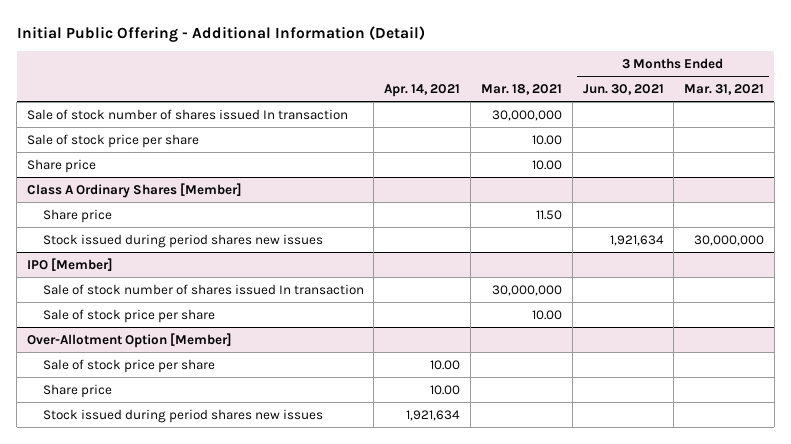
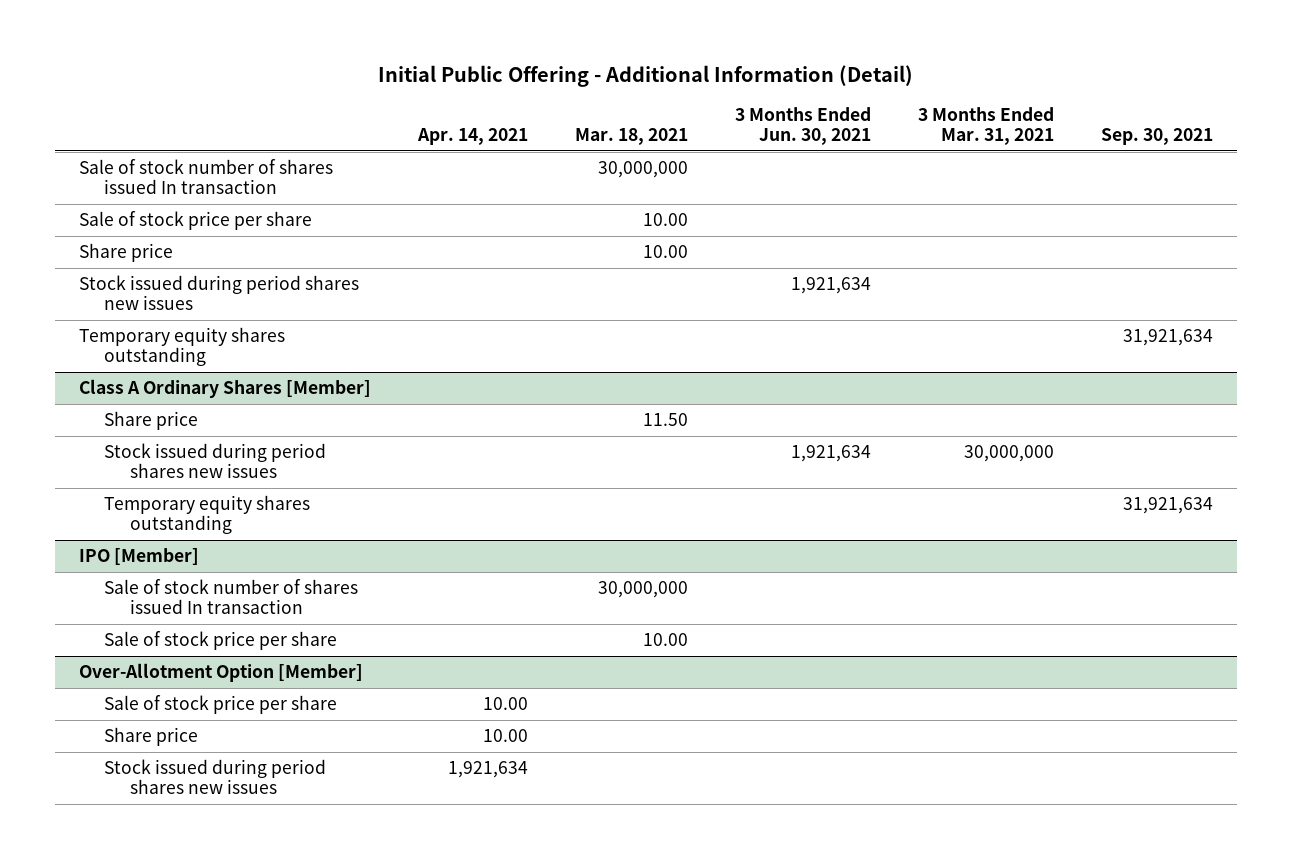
- | Apr. 14, 2021 | Mar. 18, 2021 | 3 Months Ended Jun. 30, 2021 | 3 Months Ended Mar. 31, 2021
+ | Apr. 14, 2021 | Mar. 18, 2021 | 3 Months Ended Jun. 30, 2021 | 3 Months Ended Mar. 31, 2021 | Sep. 30, 2021
+ Stock issued during period shares new issues | | | 1,921,634 | |
+ Temporary equity shares outstanding | | | | | 31,921,634
@ Class A Ordinary Shares [Member]
+ Temporary equity shares outstanding | | | | | 31,921,634

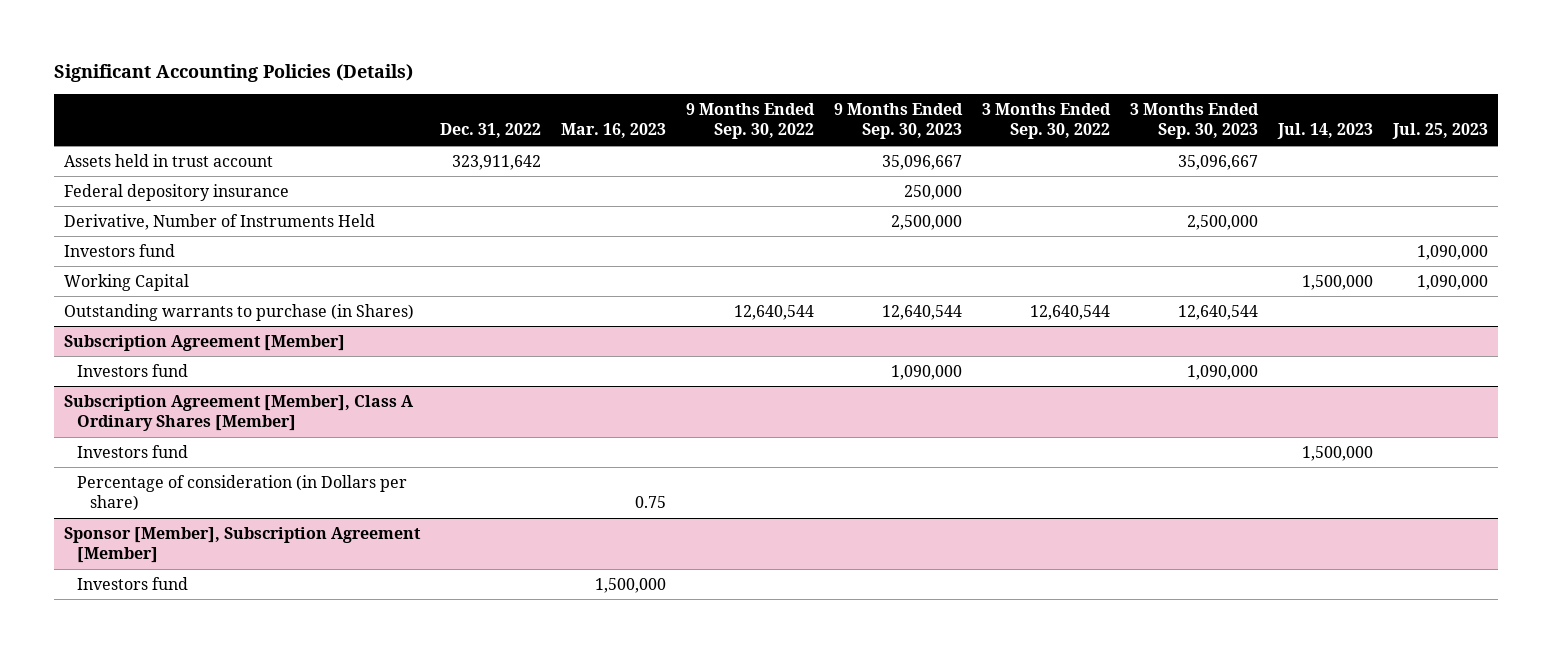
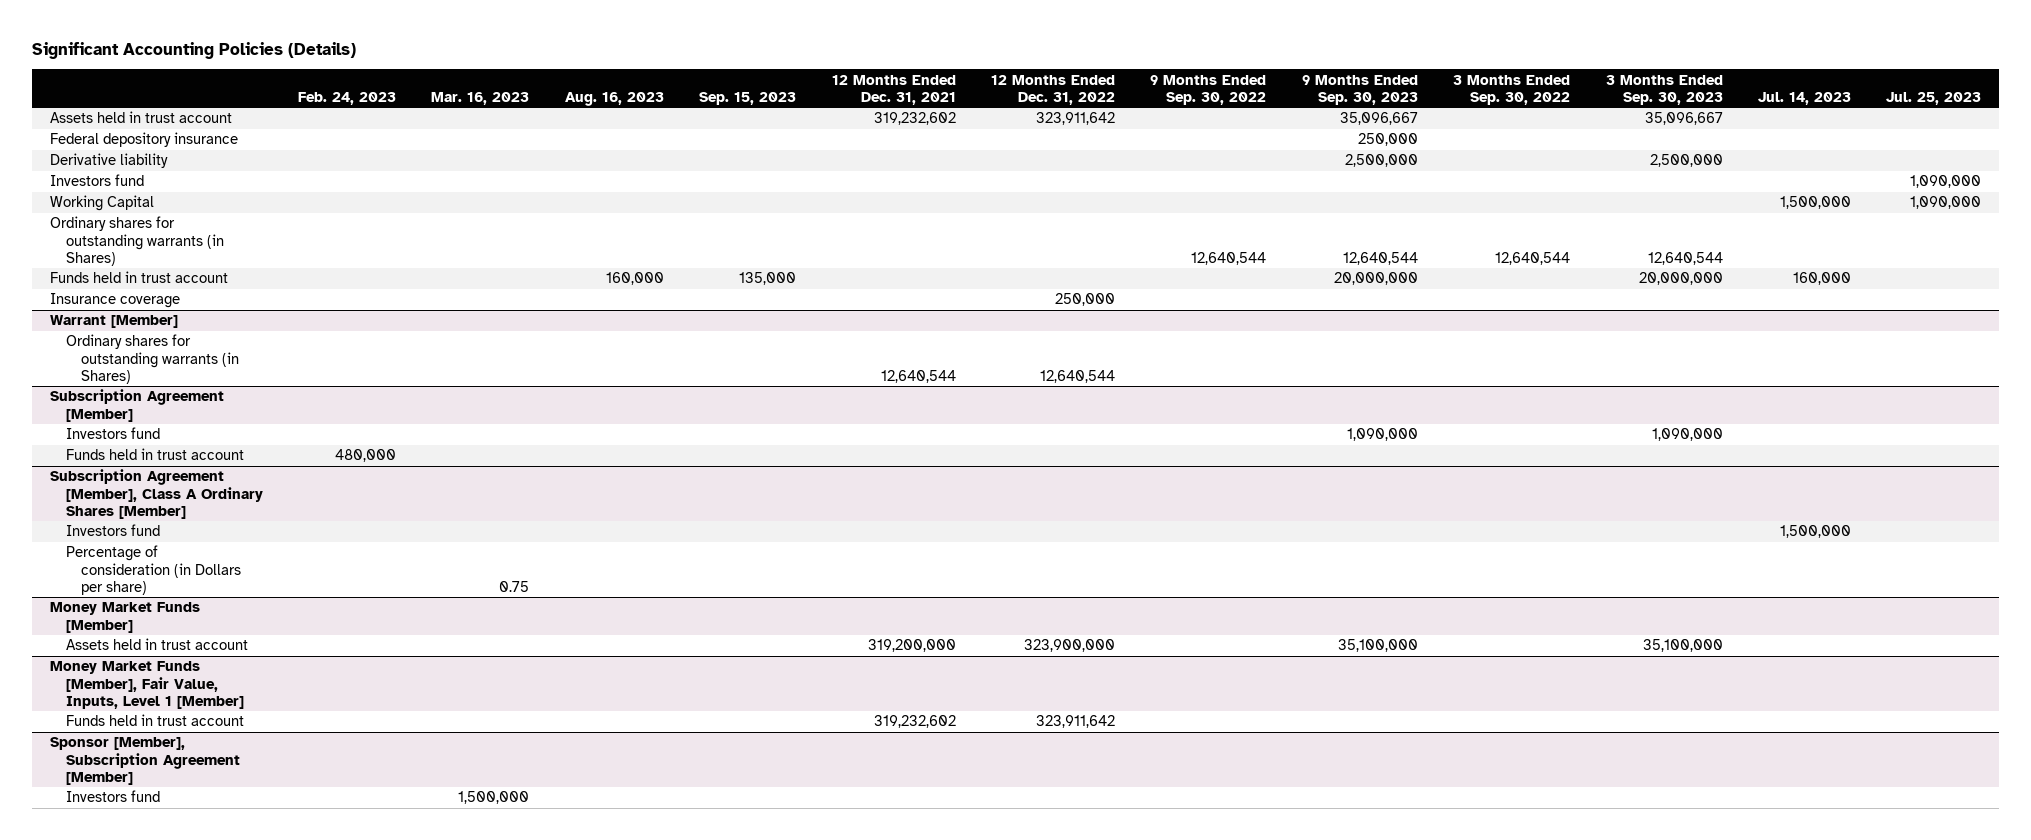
- | Dec. 31, 2022 | Mar. 16, 2023 | 9 Months Ended Sep. 30, 2022 | 9 Months Ended Sep. 30, 2023 | 3 Months Ended Sep. 30, 2022 | 3 Months Ended Sep. 30, 2023 | Jul. 14, 2023 | Jul. 25, 2023
+ | Feb. 24, 2023 | Mar. 16, 2023 | Aug. 16, 2023 | Sep. 15, 2023 | 12 Months Ended Dec. 31, 2021 | 12 Months Ended Dec. 31, 2022 | 9 Months Ended Sep. 30, 2022 | 9 Months Ended Sep. 30, 2023 | 3 Months Ended Sep. 30, 2022 | 3 Months Ended Sep. 30, 2023 | Jul. 14, 2023 | Jul. 25, 2023
- Derivative, Number of Instruments Held | | | | 2,500,000 | | 2,500,000 | |
+ Derivative liability | | | | | | | | 2,500,000 | | 2,500,000 | |
- Outstanding warrants to purchase (in Shares) | | | 12,640,544 | 12,640,544 | 12,640,544 | 12,640,544 | |
+ Ordinary shares for outstanding warrants (in Shares) | | | | | | | 12,640,544 | 12,640,544 | 12,640,544 | 12,640,544 | |
+ Funds held in trust account | | | 160,000 | 135,000 | | | | 20,000,000 | | 20,000,000 | 160,000 |
+ Insurance coverage | | | | | | 250,000 | | | | | |
+ Warrant [Member]
+ Ordinary shares for outstanding warrants (in Shares) | | | | | 12,640,544 | 12,640,544 | | | | | |
@ Subscription Agreement [Member]
+ Funds held in trust account | 480,000 | | | | | | | | | | |
+ Money Market Funds [Member]
+ Assets held in trust account | | | | | 319,200,000 | 323,900,000 | | 35,100,000 | | 35,100,000 | |
+ Money Market Funds [Member], Fair Value, Inputs, Level 1 [Member]
+ Funds held in trust account | | | | | 319,232,602 | 323,911,642 | | | | | |

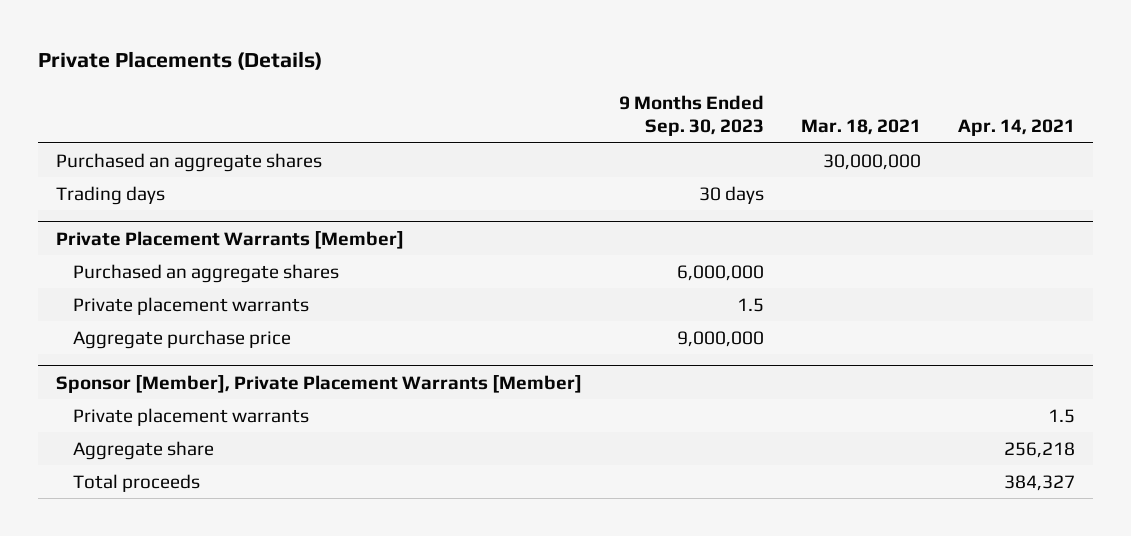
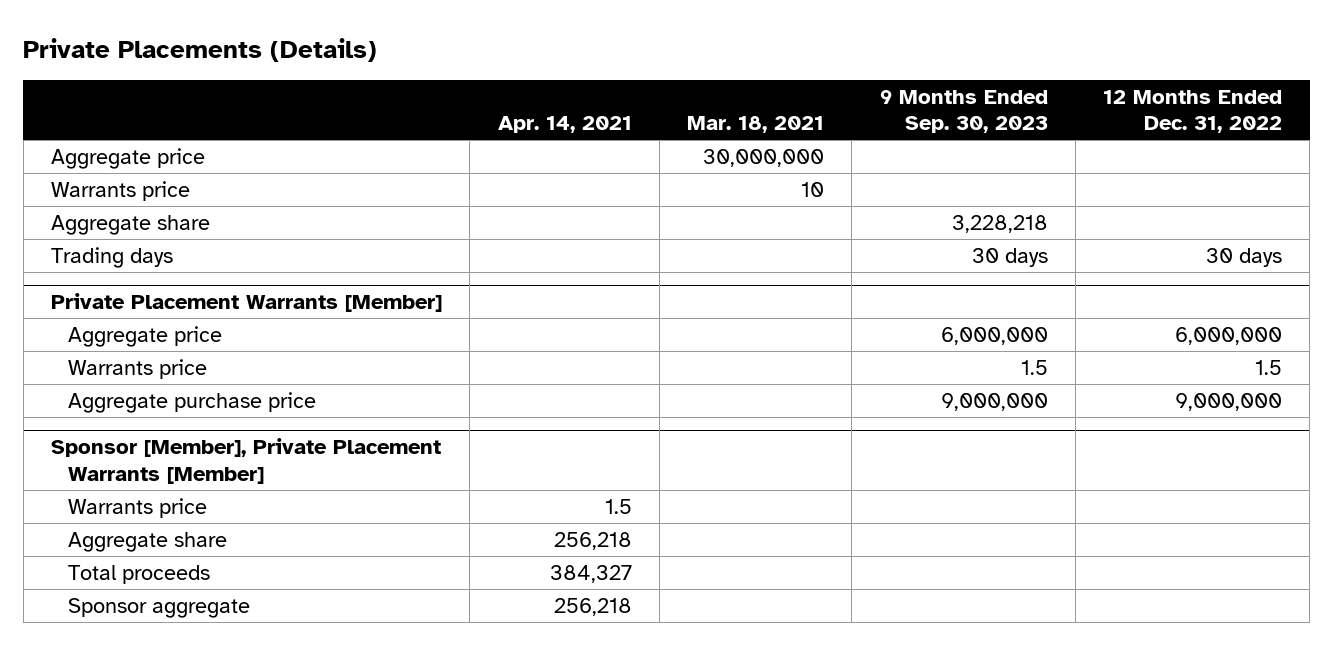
- | 9 Months Ended Sep. 30, 2023 | Mar. 18, 2021 | Apr. 14, 2021
+ | Apr. 14, 2021 | Mar. 18, 2021 | 9 Months Ended Sep. 30, 2023 | 12 Months Ended Dec. 31, 2022
- Purchased an aggregate shares | | 30,000,000 |
+ Aggregate price | | 30,000,000 | |
+ Warrants price | | 10 | |
+ Aggregate share | | | 3,228,218 |
@ Private Placement Warrants [Member]
- Purchased an aggregate shares | 6,000,000 | |
- Private placement warrants | 1.5 | |
+ Aggregate price | | | 6,000,000 | 6,000,000
+ Warrants price | | | 1.5 | 1.5
@ Sponsor [Member], Private Placement Warrants [Member]
- Private placement warrants | | | 1.5
+ Warrants price | 1.5 | | |
+ Sponsor aggregate | 256,218 | | |

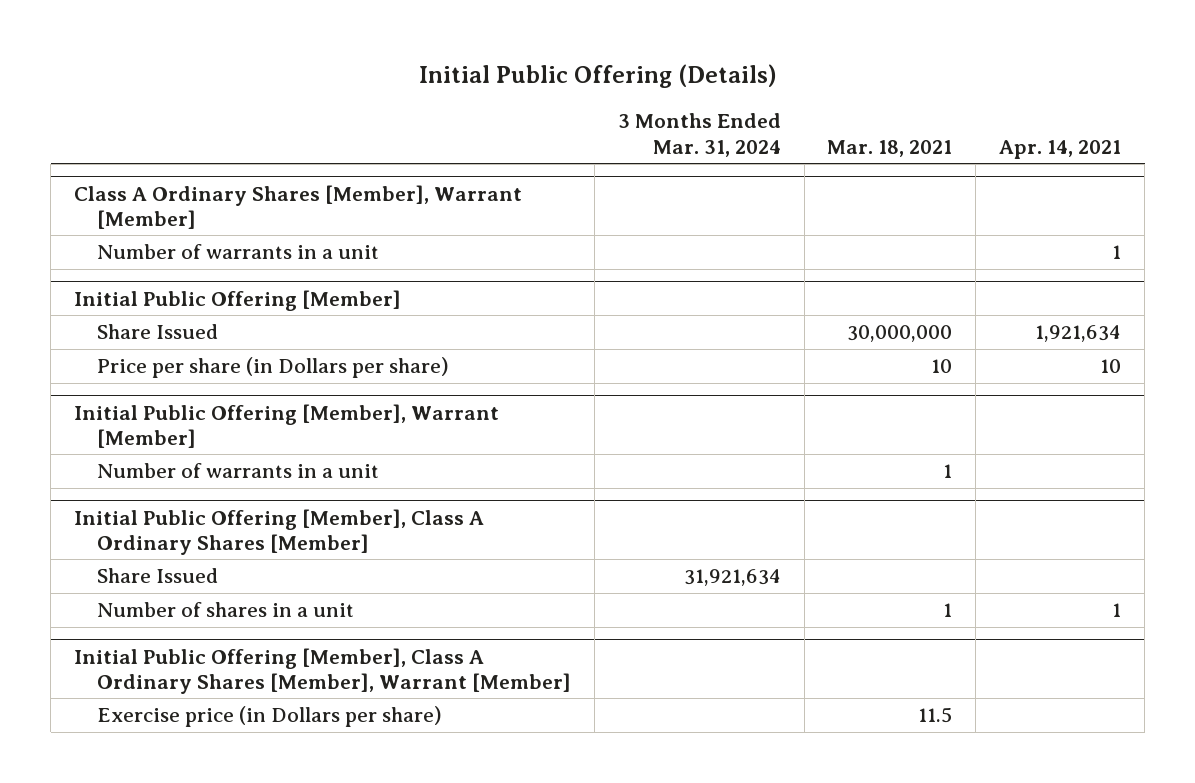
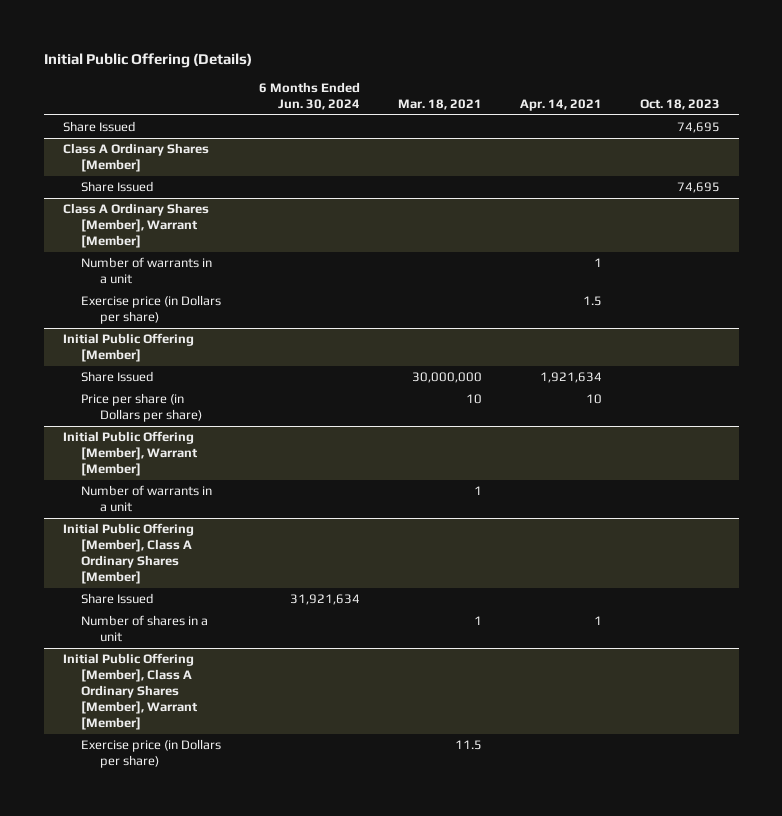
- | 3 Months Ended Mar. 31, 2024 | Mar. 18, 2021 | Apr. 14, 2021
+ | 6 Months Ended Jun. 30, 2024 | Mar. 18, 2021 | Apr. 14, 2021 | Oct. 18, 2023
+ Share Issued | | | | 74,695
+ Class A Ordinary Shares [Member]
+ Share Issued | | | | 74,695
@ Class A Ordinary Shares [Member], Warrant [Member]
+ Exercise price (in Dollars per share) | | | 1.5 |

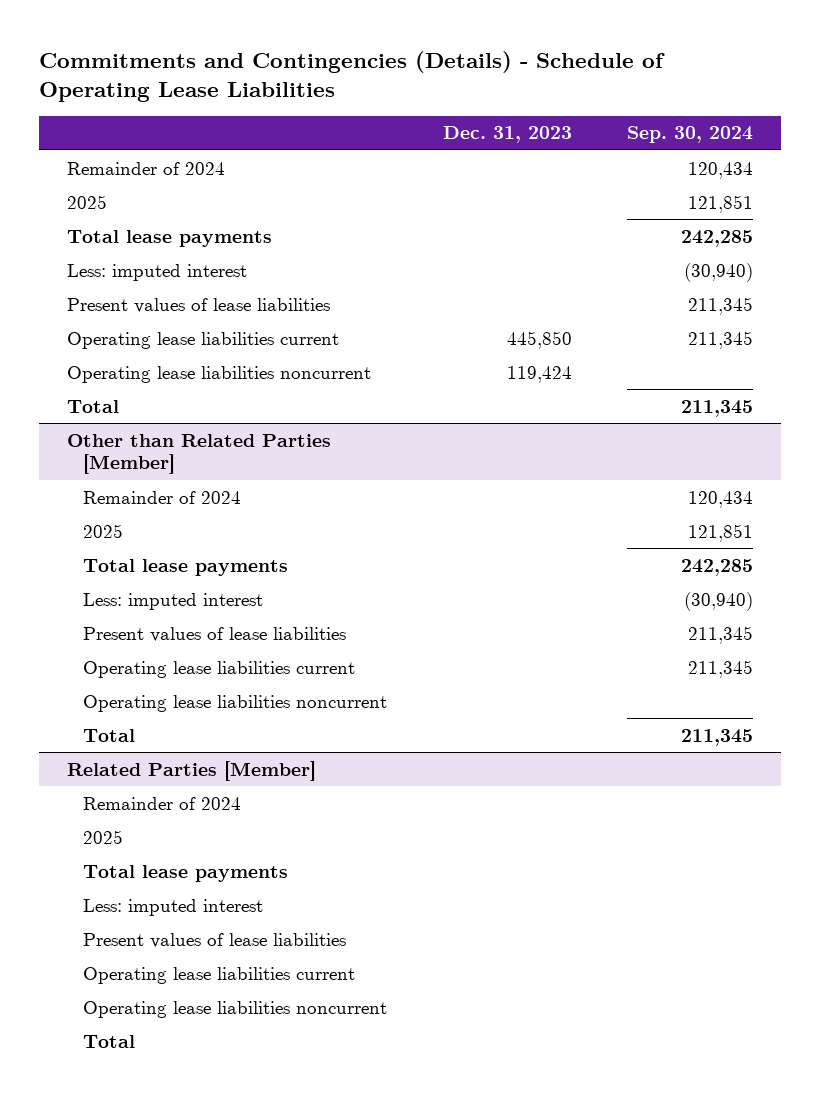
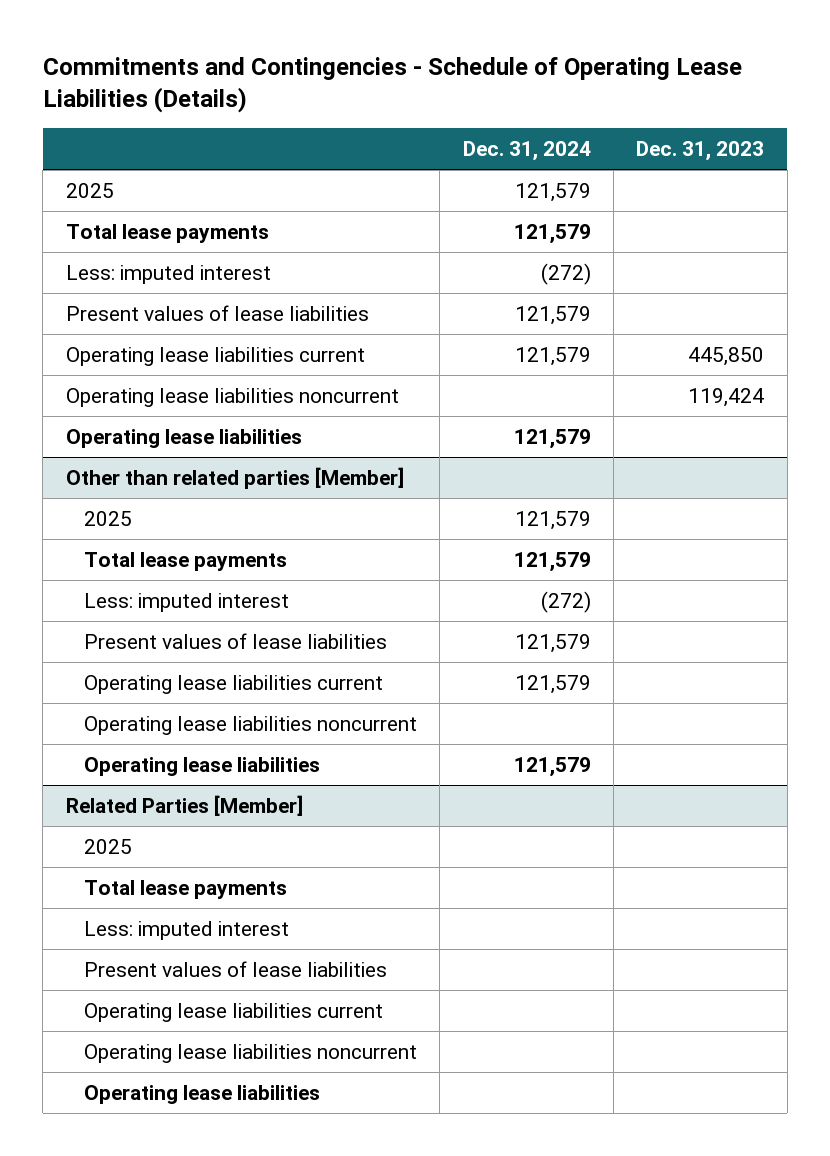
- Commitments and Contingencies (Details) - Schedule of Operating Lease Liabilities
+ Commitments and Contingencies - Schedule of Operating Lease Liabilities (Details)
- | Dec. 31, 2023 | Sep. 30, 2024
+ | Dec. 31, 2024 | Dec. 31, 2023
- Remainder of 2024 | | 120,434
- Total | | 211,345
- Other than Related Parties [Member]
- Remainder of 2024 | | 120,434
+ Operating lease liabilities | 121,579 |
+ Other than related parties [Member]
- Total | | 211,345
+ Operating lease liabilities | 121,579 |
@ Related Parties [Member]
- Remainder of 2024
- Total
+ Operating lease liabilities

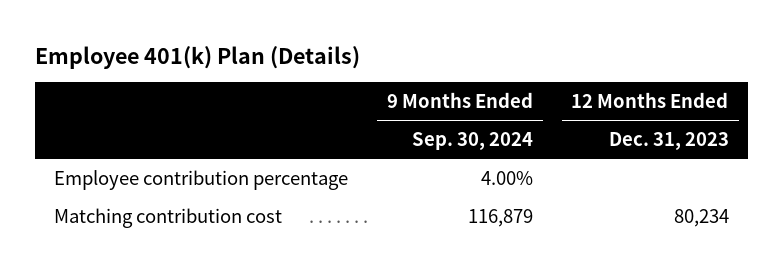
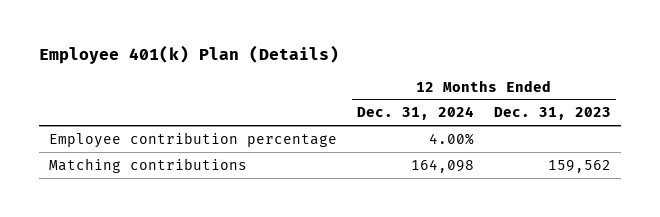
- | 9 Months Ended Sep. 30, 2024 | 12 Months Ended Dec. 31, 2023
+ | 12 Months Ended Dec. 31, 2024 | 12 Months Ended Dec. 31, 2023
- Matching contribution cost | 116,879 | 80,234
+ Matching contributions | 164,098 | 159,562

